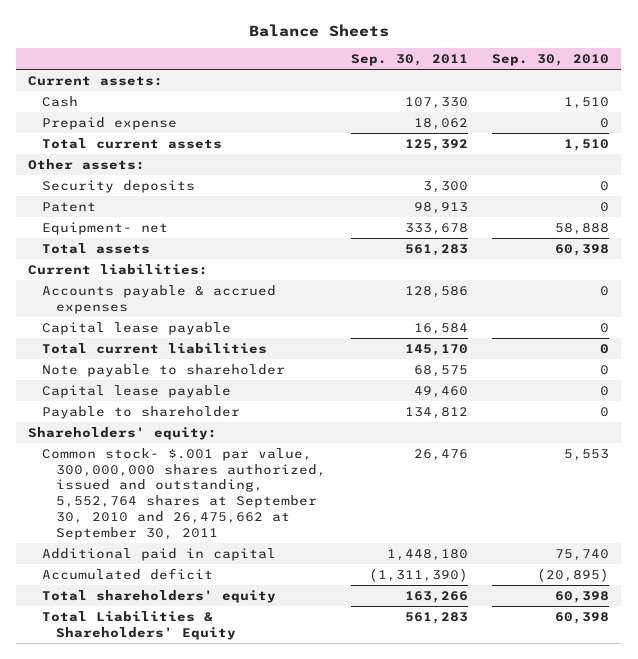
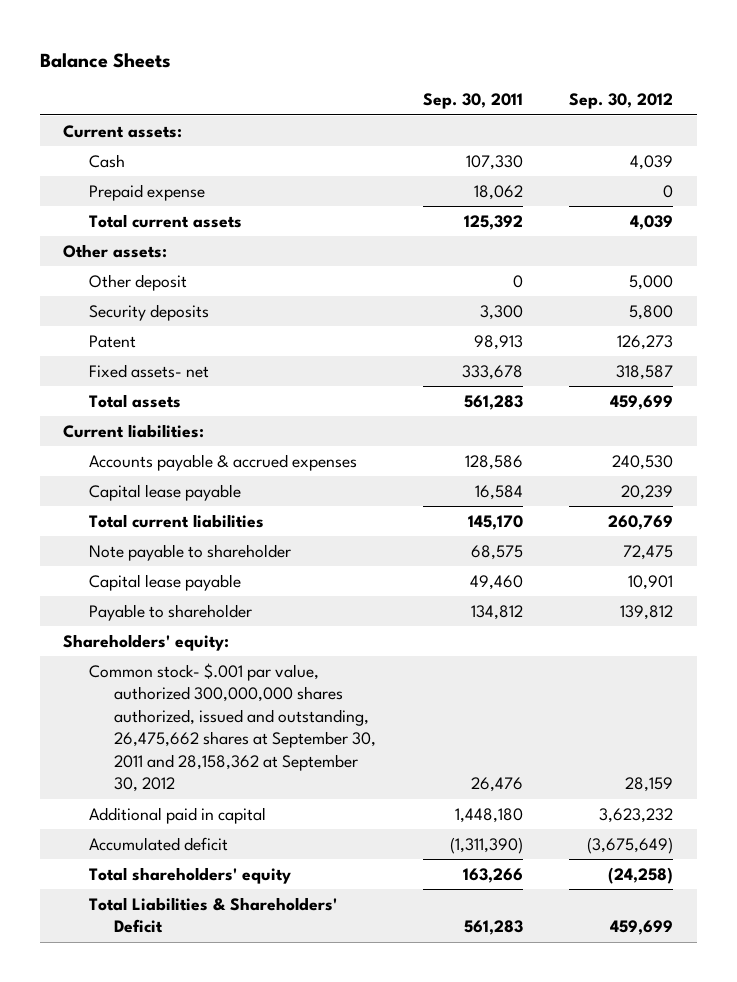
- | Sep. 30, 2011 | Sep. 30, 2010
+ | Sep. 30, 2011 | Sep. 30, 2012
+ Other deposit | 0 | 5,000
- Equipment- net | 333,678 | 58,888
+ Fixed assets- net | 333,678 | 318,587
- Common stock- $.001 par value, 300,000,000 shares authorized, issued and outstanding, 5,552,764 shares at September 30, 2010 and 26,475,662 at September 30, 2011 | 26,476 | 5,553
+ Common stock- $.001 par value, authorized 300,000,000 shares authorized, issued and outstanding, 26,475,662 shares at September 30, 2011 and 28,158,362 at September 30, 2012 | 26,476 | 28,159
- Total Liabilities & Shareholders' Equity | 561,283 | 60,398
+ Total Liabilities & Shareholders' Deficit | 561,283 | 459,699

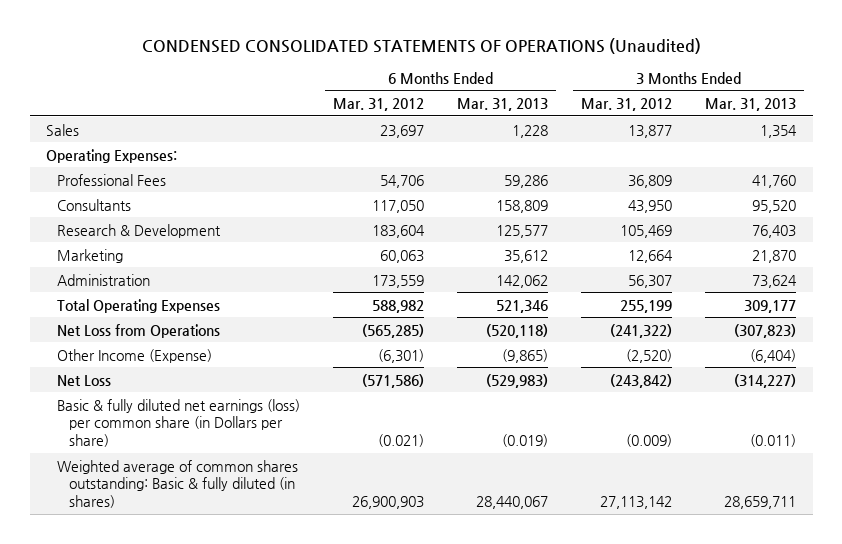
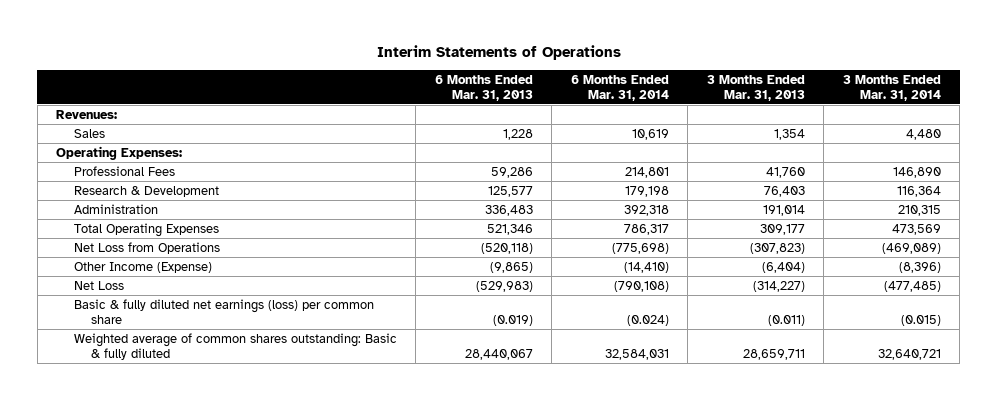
- CONDENSED CONSOLIDATED STATEMENTS OF OPERATIONS (Unaudited)
+ Interim Statements of Operations
- | 6 Months Ended Mar. 31, 2012 | 6 Months Ended Mar. 31, 2013 | 3 Months Ended Mar. 31, 2012 | 3 Months Ended Mar. 31, 2013
+ | 6 Months Ended Mar. 31, 2013 | 6 Months Ended Mar. 31, 2014 | 3 Months Ended Mar. 31, 2013 | 3 Months Ended Mar. 31, 2014
+ Revenues:
- Consultants | 117,050 | 158,809 | 43,950 | 95,520
- Marketing | 60,063 | 35,612 | 12,664 | 21,870
- Administration | 173,559 | 142,062 | 56,307 | 73,624
+ Administration | 336,483 | 392,318 | 191,014 | 210,315
- Basic & fully diluted net earnings (loss) per common share (in Dollars per share) | (0.021) | (0.019) | (0.009) | (0.011)
- Weighted average of common shares outstanding: Basic & fully diluted (in shares) | 26,900,903 | 28,440,067 | 27,113,142 | 28,659,711
+ Basic & fully diluted net earnings (loss) per common share | (0.019) | (0.024) | (0.011) | (0.015)
+ Weighted average of common shares outstanding: Basic & fully diluted | 28,440,067 | 32,584,031 | 28,659,711 | 32,640,721

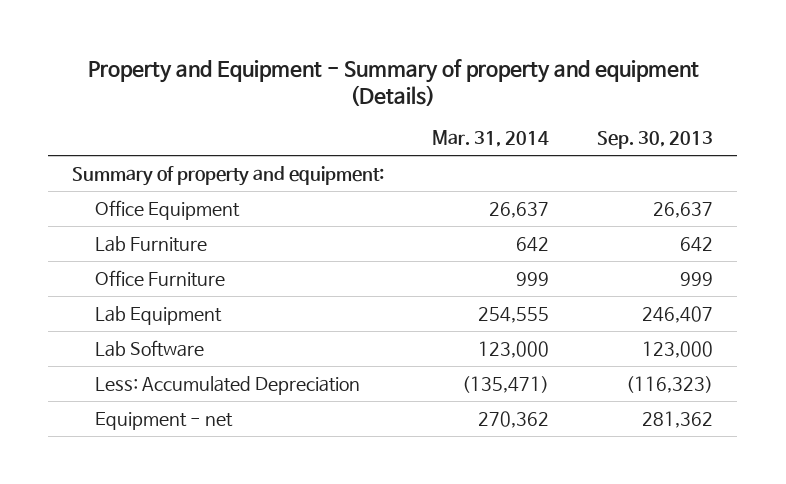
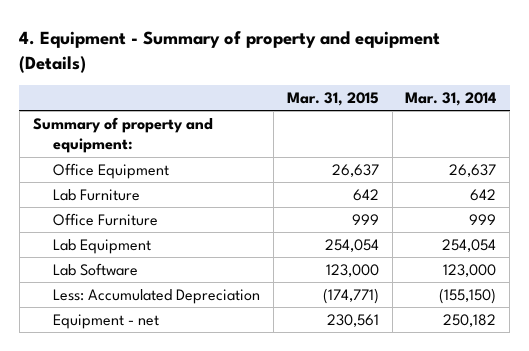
- Property and Equipment - Summary of property and equipment (Details)
+ 4. Equipment - Summary of property and equipment (Details)
- | Mar. 31, 2014 | Sep. 30, 2013
+ | Mar. 31, 2015 | Mar. 31, 2014
- Lab Equipment | 254,555 | 246,407
+ Lab Equipment | 254,054 | 254,054
- Less: Accumulated Depreciation | (135,471) | (116,323)
- Equipment - net | 270,362 | 281,362
+ Less: Accumulated Depreciation | (174,771) | (155,150)
+ Equipment - net | 230,561 | 250,182

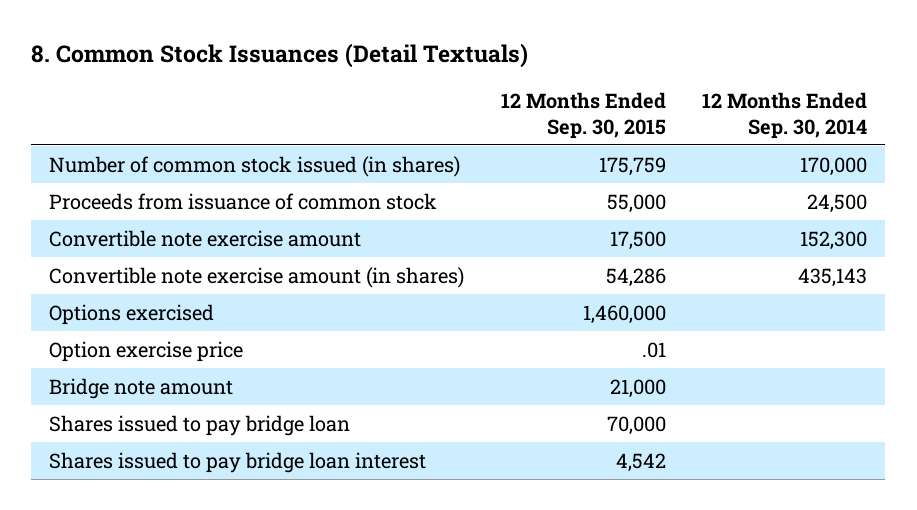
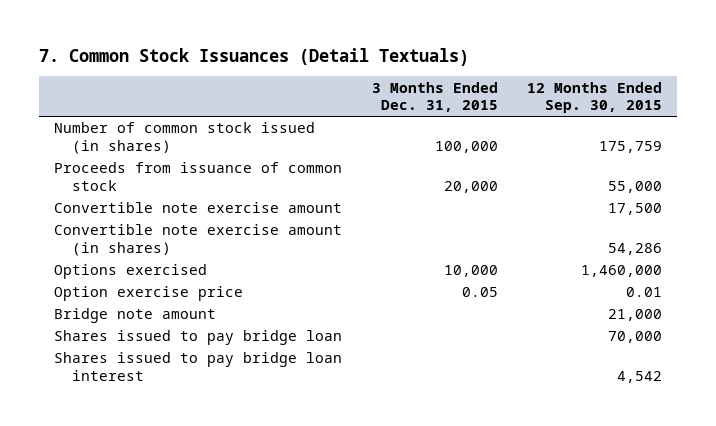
- 8. Common Stock Issuances (Detail Textuals)
+ 7. Common Stock Issuances (Detail Textuals)
- | 12 Months Ended Sep. 30, 2015 | 12 Months Ended Sep. 30, 2014
+ | 3 Months Ended Dec. 31, 2015 | 12 Months Ended Sep. 30, 2015
- Option exercise price | .01 |
+ Option exercise price | 0.05 | 0.01

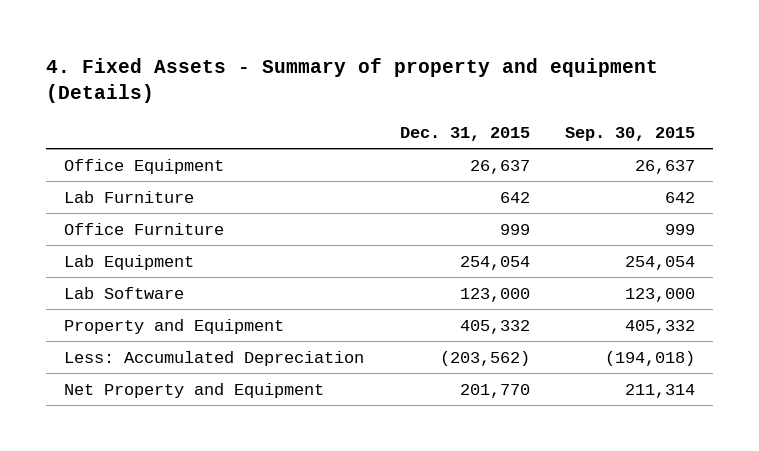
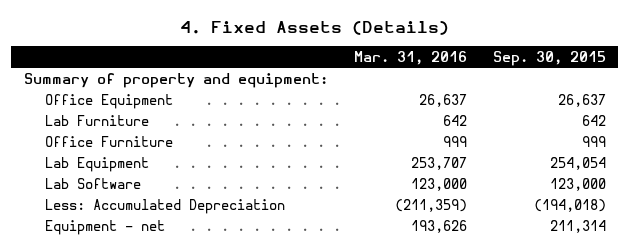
- 4. Fixed Assets - Summary of property and equipment (Details)
+ 4. Fixed Assets (Details)
- | Dec. 31, 2015 | Sep. 30, 2015
+ | Mar. 31, 2016 | Sep. 30, 2015
+ Summary of property and equipment:
- Property and Equipment | 405,332 | 405,332
- Net Property and Equipment | 201,770 | 211,314
+ Equipment - net | 193,626 | 211,314

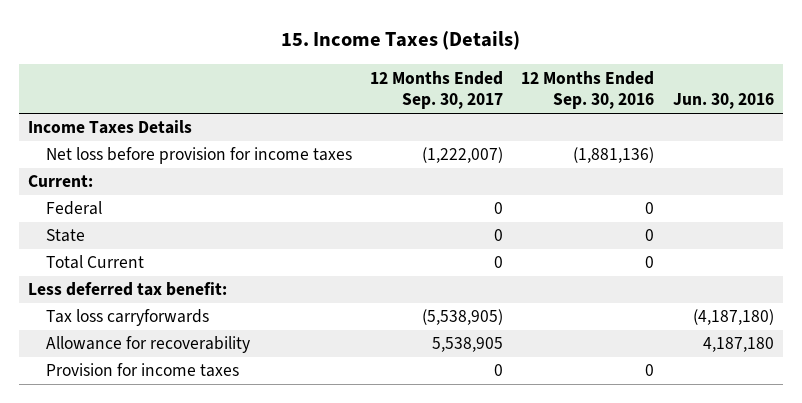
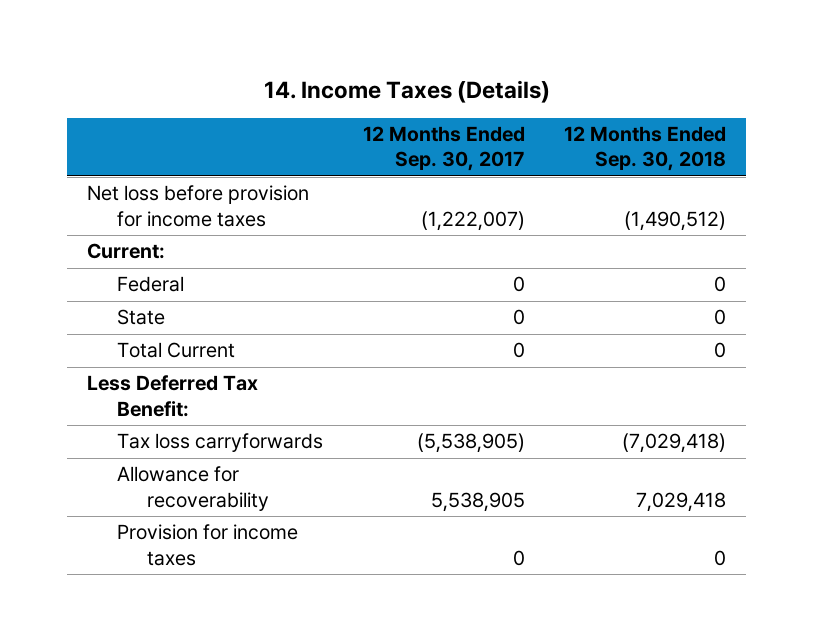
- 15. Income Taxes (Details)
+ 14. Income Taxes (Details)
- | 12 Months Ended Sep. 30, 2017 | 12 Months Ended Sep. 30, 2016 | Jun. 30, 2016
+ | 12 Months Ended Sep. 30, 2017 | 12 Months Ended Sep. 30, 2018
- Income Taxes Details
- Less deferred tax benefit:
+ Less Deferred Tax Benefit:

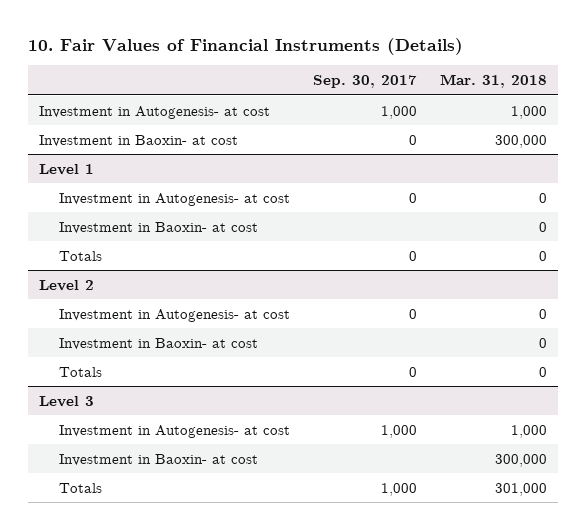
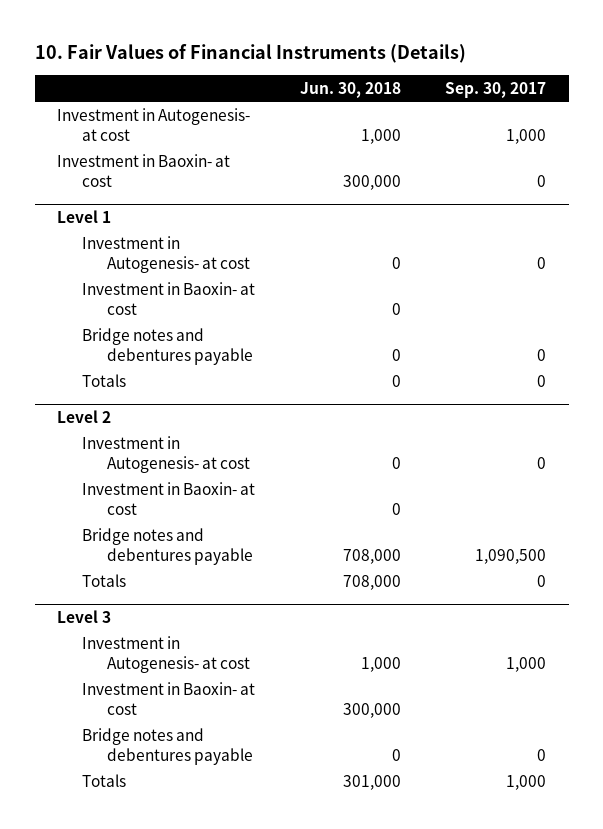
- | Sep. 30, 2017 | Mar. 31, 2018
+ | Jun. 30, 2018 | Sep. 30, 2017
@ Level 1
+ Bridge notes and debentures payable | 0 | 0
@ Level 2
+ Bridge notes and debentures payable | 708,000 | 1,090,500
@ Level 3
+ Bridge notes and debentures payable | 0 | 0

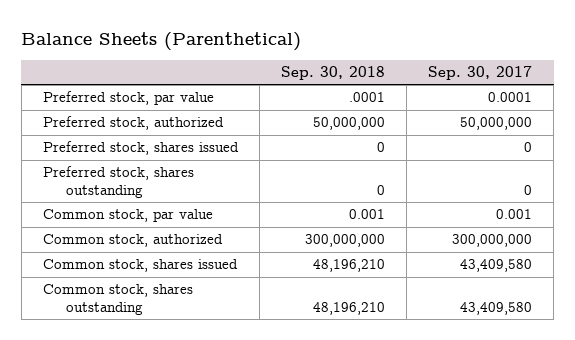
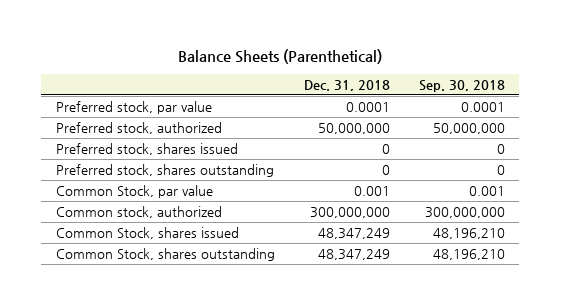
- | Sep. 30, 2018 | Sep. 30, 2017
+ | Dec. 31, 2018 | Sep. 30, 2018
- Preferred stock, par value | .0001 | 0.0001
+ Preferred stock, par value | 0.0001 | 0.0001
- Common stock, par value | 0.001 | 0.001
+ Common Stock, par value | 0.001 | 0.001
- Common stock, shares issued | 48,196,210 | 43,409,580
- Common stock, shares outstanding | 48,196,210 | 43,409,580
+ Common Stock, shares issued | 48,347,249 | 48,196,210
+ Common Stock, shares outstanding | 48,347,249 | 48,196,210

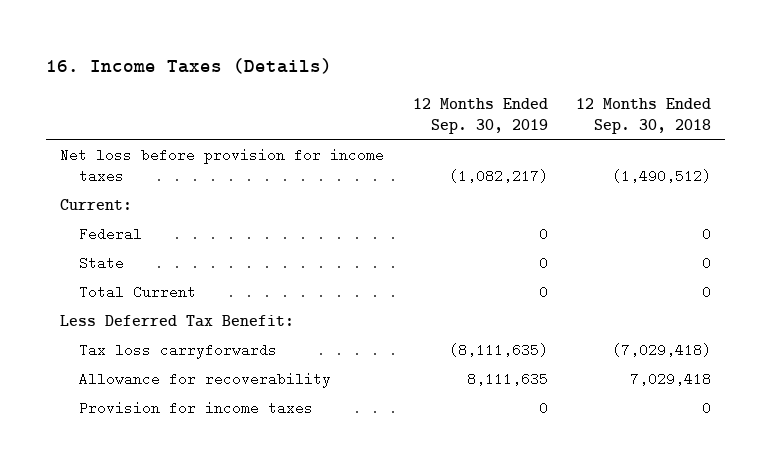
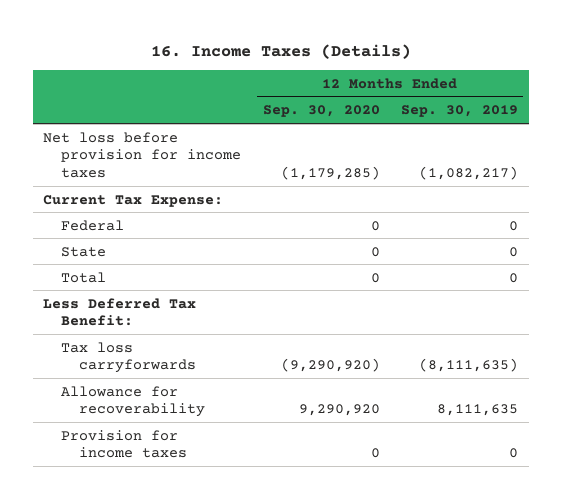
- | 12 Months Ended Sep. 30, 2019 | 12 Months Ended Sep. 30, 2018
+ | 12 Months Ended Sep. 30, 2020 | 12 Months Ended Sep. 30, 2019
- Current:
+ Current Tax Expense:
- Total Current | 0 | 0
+ Total | 0 | 0

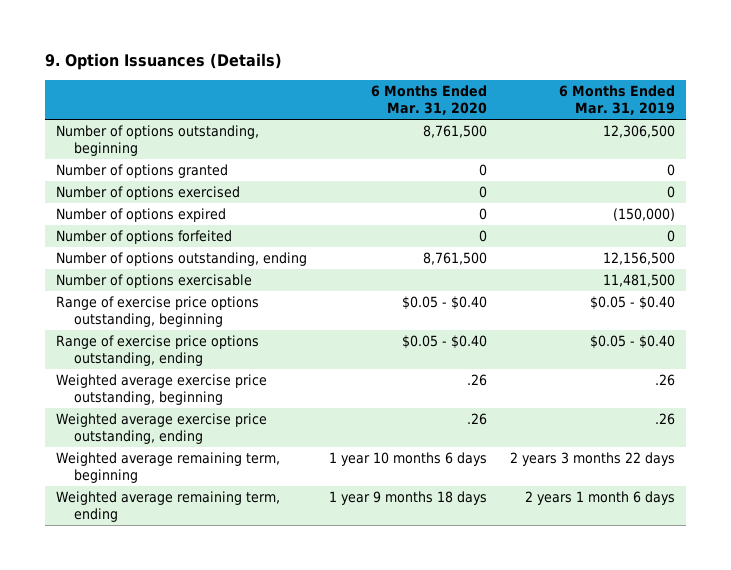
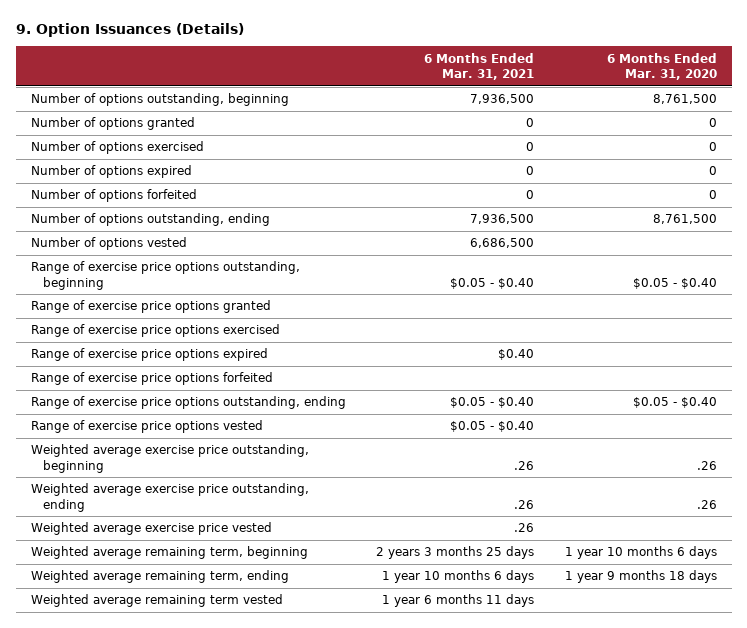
- | 6 Months Ended Mar. 31, 2020 | 6 Months Ended Mar. 31, 2019
+ | 6 Months Ended Mar. 31, 2021 | 6 Months Ended Mar. 31, 2020
- Number of options exercisable | | 11,481,500
+ Number of options vested | 6,686,500 |
+ Range of exercise price options granted
+ Range of exercise price options exercised
+ Range of exercise price options expired | $0.40 |
+ Range of exercise price options forfeited
+ Range of exercise price options vested | $0.05 - $0.40 |
+ Weighted average exercise price vested | .26 |
+ Weighted average remaining term vested | 1 year 6 months 11 days |

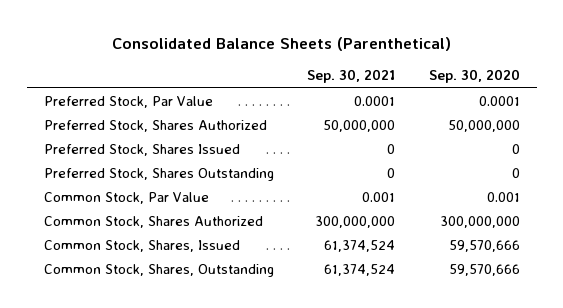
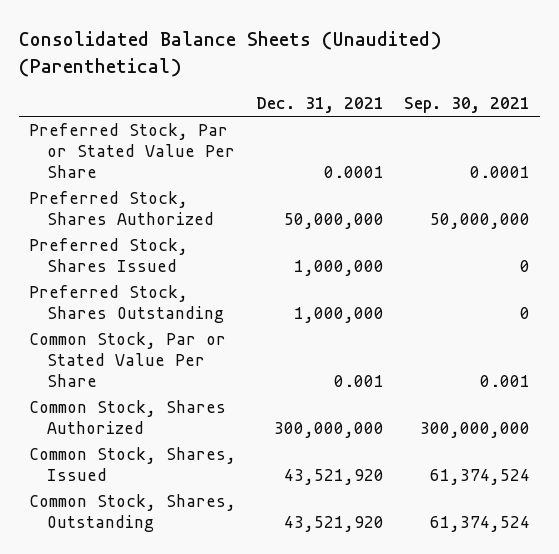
- Consolidated Balance Sheets (Parenthetical)
+ Consolidated Balance Sheets (Unaudited) (Parenthetical)
- | Sep. 30, 2021 | Sep. 30, 2020
+ | Dec. 31, 2021 | Sep. 30, 2021
- Preferred Stock, Par Value | 0.0001 | 0.0001
+ Preferred Stock, Par or Stated Value Per Share | 0.0001 | 0.0001
- Common Stock, Par Value | 0.001 | 0.001
+ Common Stock, Par or Stated Value Per Share | 0.001 | 0.001

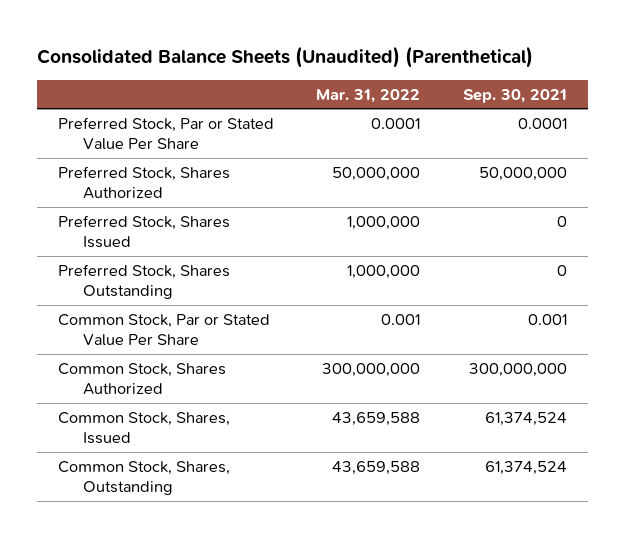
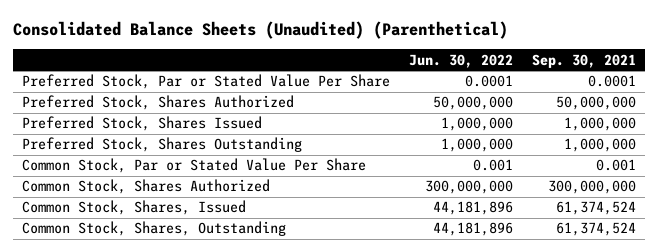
- | Mar. 31, 2022 | Sep. 30, 2021
+ | Jun. 30, 2022 | Sep. 30, 2021
- Preferred Stock, Shares Issued | 1,000,000 | 0
- Preferred Stock, Shares Outstanding | 1,000,000 | 0
+ Preferred Stock, Shares Issued | 1,000,000 | 1,000,000
+ Preferred Stock, Shares Outstanding | 1,000,000 | 1,000,000

